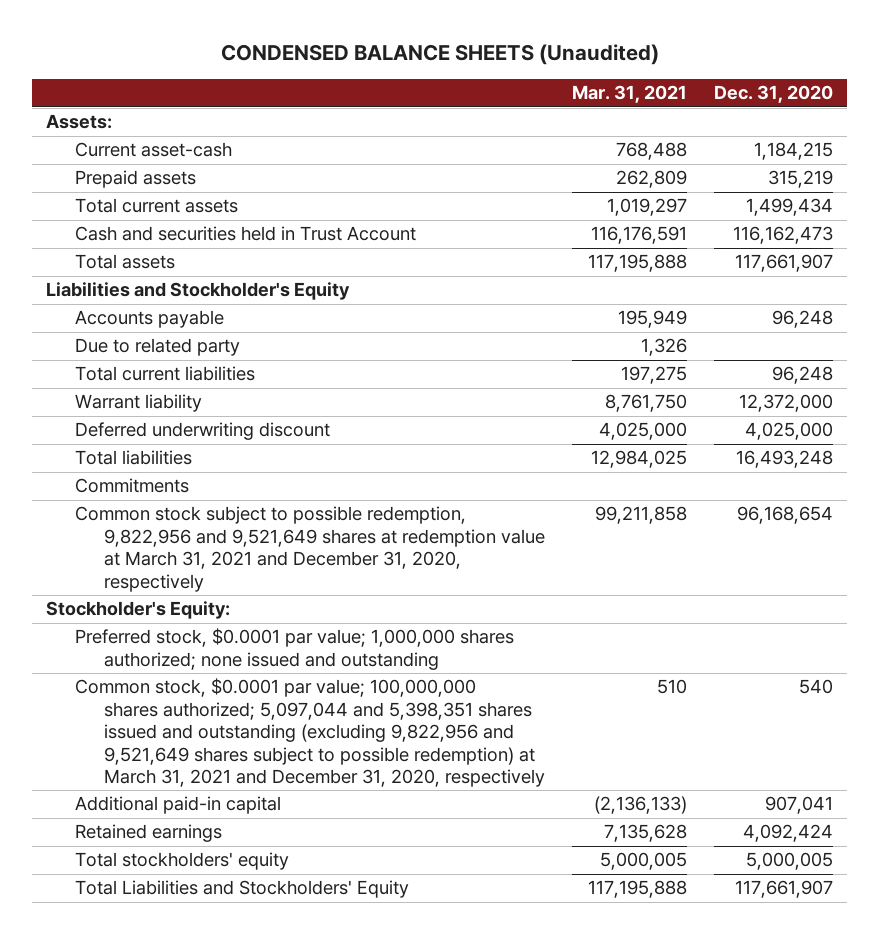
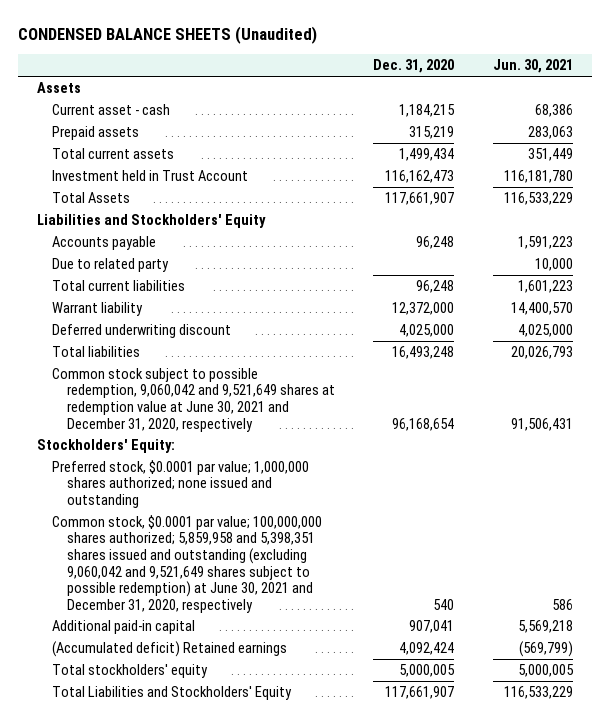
- | Mar. 31, 2021 | Dec. 31, 2020
+ | Dec. 31, 2020 | Jun. 30, 2021
- Assets:
- Current asset-cash | 768,488 | 1,184,215
+ Assets
+ Current asset - cash | 1,184,215 | 68,386
- Cash and securities held in Trust Account | 116,176,591 | 116,162,473
- Total assets | 117,195,888 | 117,661,907
- Liabilities and Stockholder's Equity
+ Investment held in Trust Account | 116,162,473 | 116,181,780
+ Total Assets | 117,661,907 | 116,533,229
+ Liabilities and Stockholders' Equity
- Commitments
- Common stock subject to possible redemption, 9,822,956 and 9,521,649 shares at redemption value at March 31, 2021 and December 31, 2020, respectively | 99,211,858 | 96,168,654
- Stockholder's Equity:
+ Common stock subject to possible redemption, 9,060,042 and 9,521,649 shares at redemption value at June 30, 2021 and December 31, 2020, respectively | 96,168,654 | 91,506,431
+ Stockholders' Equity:
- Common stock, $0.0001 par value; 100,000,000 shares authorized; 5,097,044 and 5,398,351 shares issued and outstanding (excluding 9,822,956 and 9,521,649 shares subject to possible redemption) at March 31, 2021 and December 31, 2020, respectively | 510 | 540
+ Common stock, $0.0001 par value; 100,000,000 shares authorized; 5,859,958 and 5,398,351 shares issued and outstanding (excluding 9,060,042 and 9,521,649 shares subject to possible redemption) at June 30, 2021 and December 31, 2020, respectively | 540 | 586
- Retained earnings | 7,135,628 | 4,092,424
+ (Accumulated deficit) Retained earnings | 4,092,424 | (569,799)

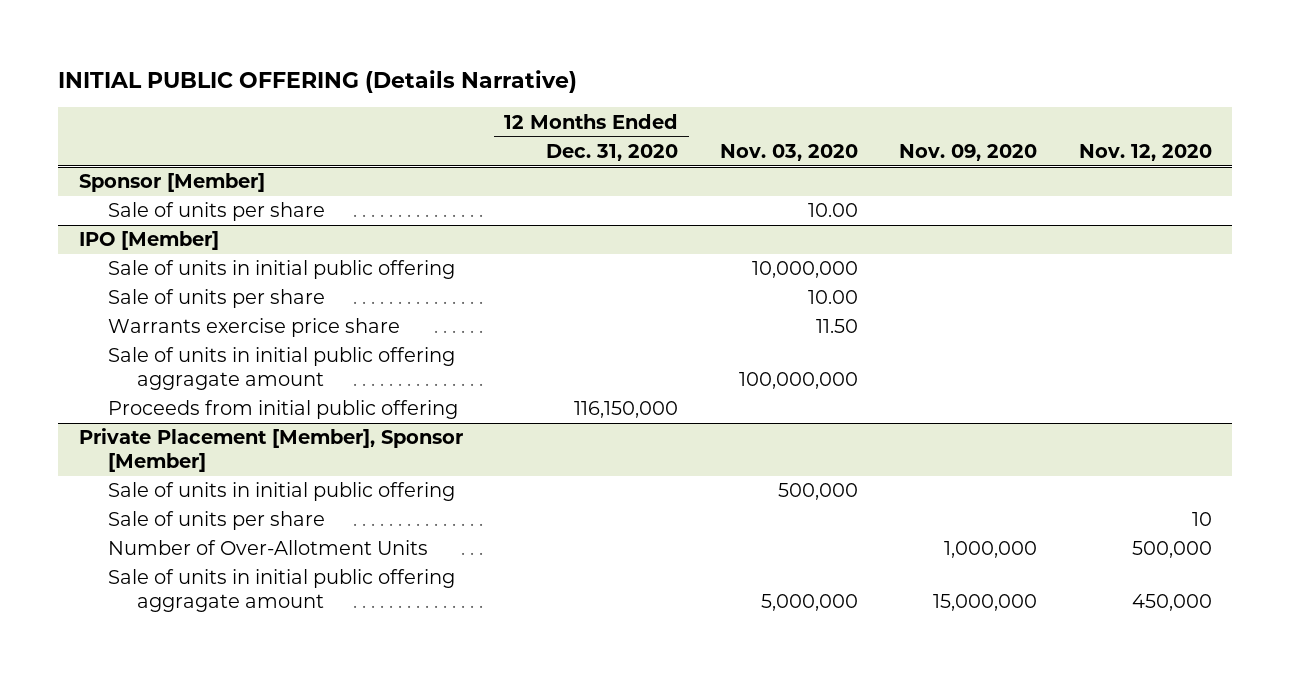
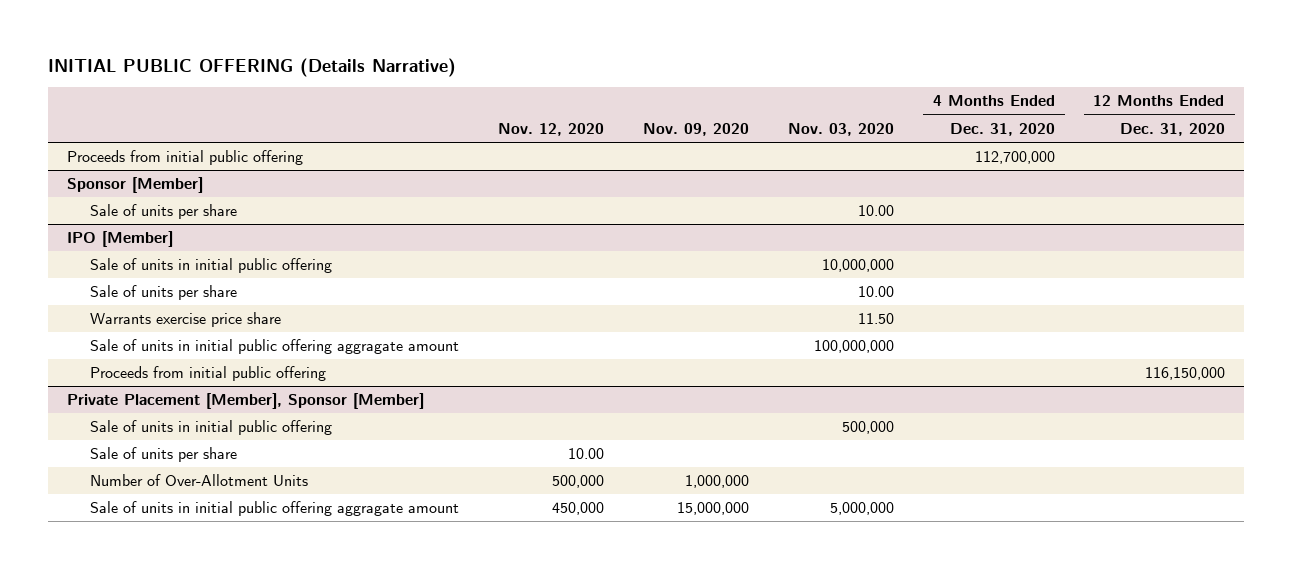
- | 12 Months Ended Dec. 31, 2020 | Nov. 03, 2020 | Nov. 09, 2020 | Nov. 12, 2020
+ | Nov. 12, 2020 | Nov. 09, 2020 | Nov. 03, 2020 | 4 Months Ended Dec. 31, 2020 | 12 Months Ended Dec. 31, 2020
+ Proceeds from initial public offering | | | | 112,700,000 |
@ Private Placement [Member], Sponsor [Member]
- Sale of units per share | | | | 10
+ Sale of units per share | 10.00 | | | |

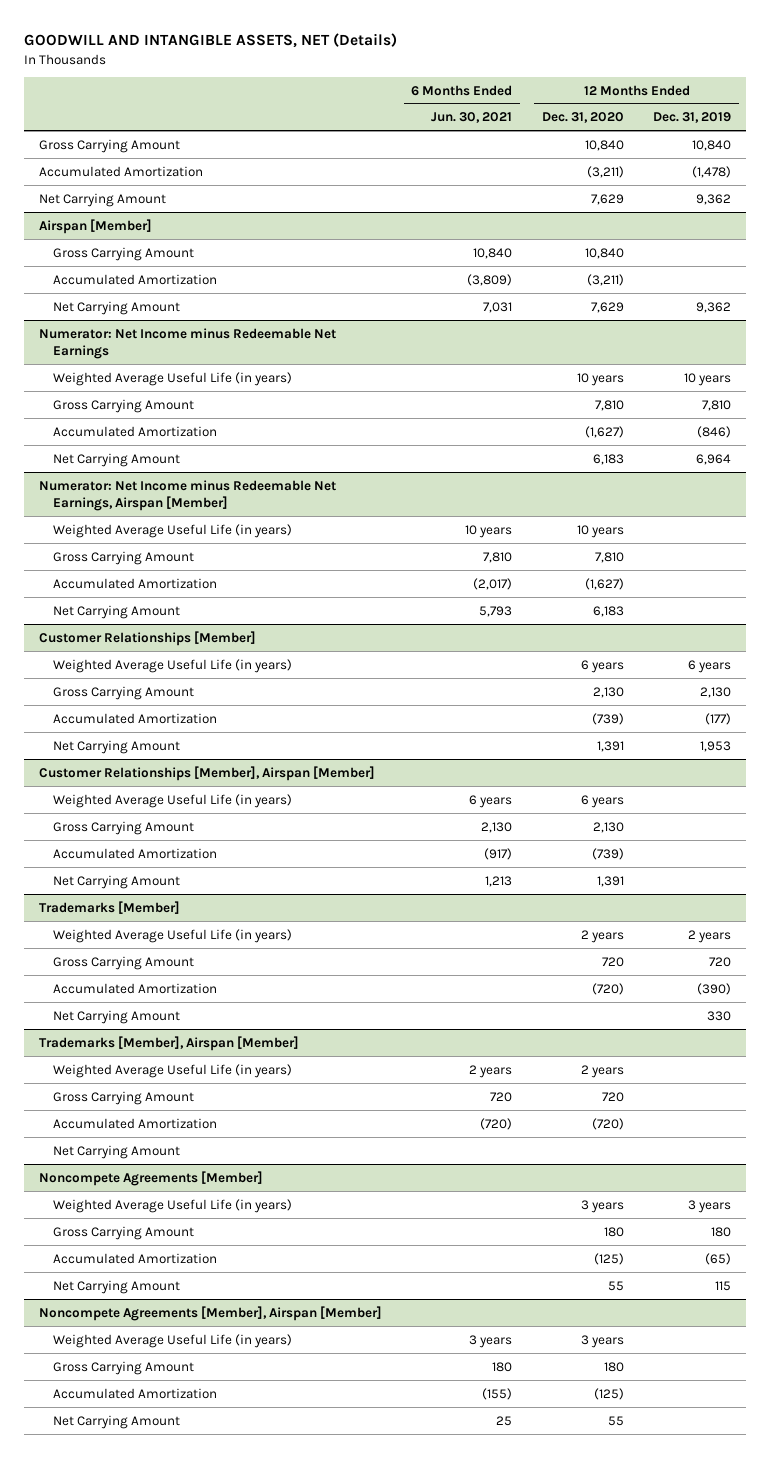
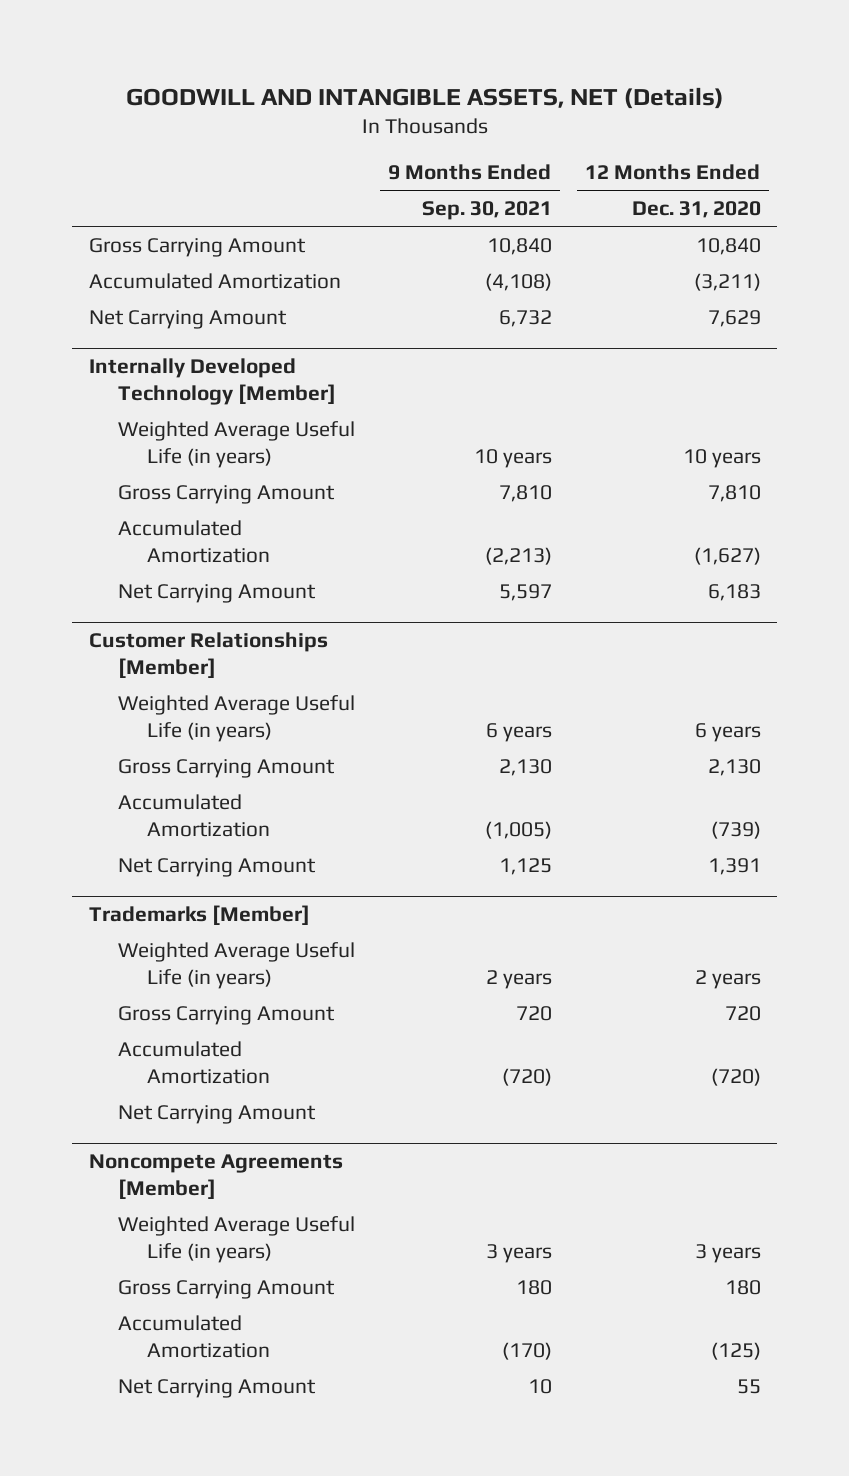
- | 6 Months Ended Jun. 30, 2021 | 12 Months Ended Dec. 31, 2020 | 12 Months Ended Dec. 31, 2019
+ | 9 Months Ended Sep. 30, 2021 | 12 Months Ended Dec. 31, 2020
- Airspan [Member]
- Gross Carrying Amount | 10,840 | 10,840 |
- Accumulated Amortization | (3,809) | (3,211) |
- Net Carrying Amount | 7,031 | 7,629 | 9,362
- Numerator: Net Income minus Redeemable Net Earnings
- Weighted Average Useful Life (in years) | | 10 years | 10 years
- Gross Carrying Amount | | 7,810 | 7,810
- Accumulated Amortization | | (1,627) | (846)
- Net Carrying Amount | | 6,183 | 6,964
- Numerator: Net Income minus Redeemable Net Earnings, Airspan [Member]
+ Internally Developed Technology [Member]
- Customer Relationships [Member], Airspan [Member]
- Weighted Average Useful Life (in years) | 6 years | 6 years |
- Gross Carrying Amount | 2,130 | 2,130 |
- Accumulated Amortization | (917) | (739) |
- Net Carrying Amount | 1,213 | 1,391 |
- Trademarks [Member], Airspan [Member]
- Weighted Average Useful Life (in years) | 2 years | 2 years |
- Gross Carrying Amount | 720 | 720 |
- Accumulated Amortization | (720) | (720) |
- Net Carrying Amount
- Noncompete Agreements [Member], Airspan [Member]
- Weighted Average Useful Life (in years) | 3 years | 3 years |
- Gross Carrying Amount | 180 | 180 |
- Accumulated Amortization | (155) | (125) |
- Net Carrying Amount | 25 | 55 |

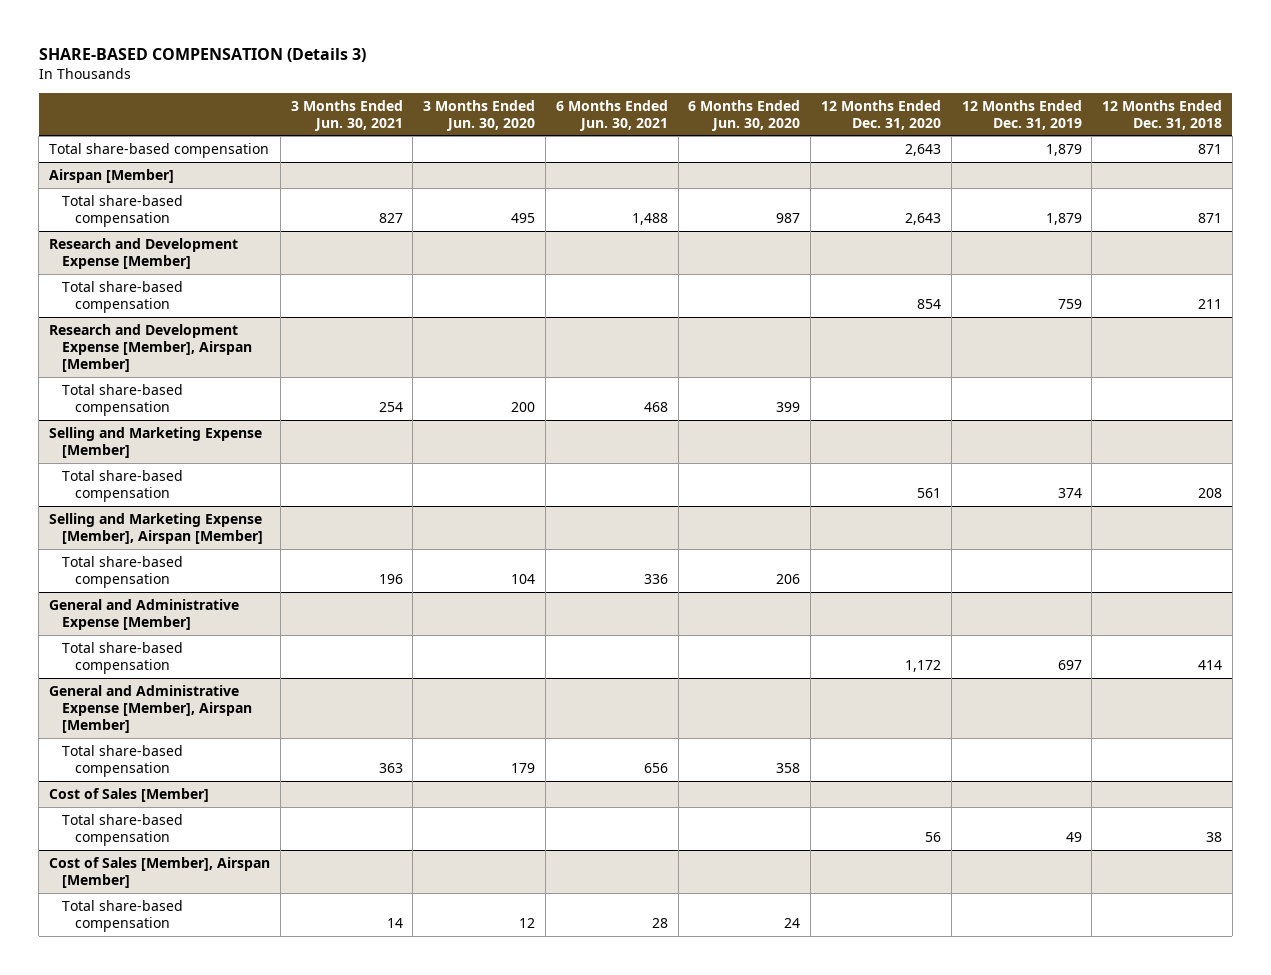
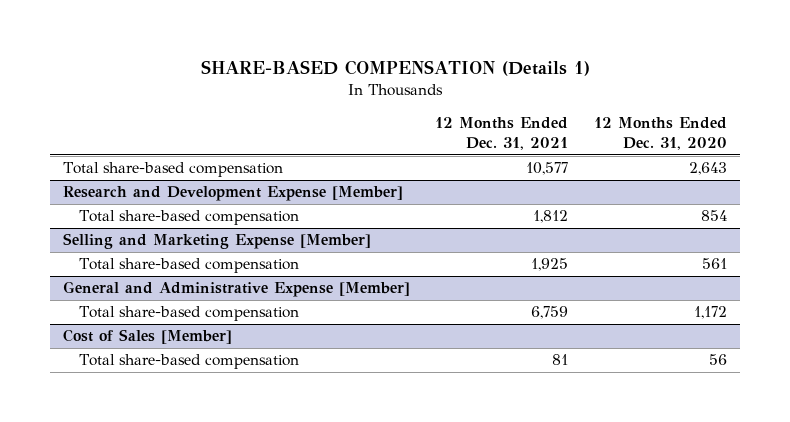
- SHARE-BASED COMPENSATION (Details 3)
+ SHARE-BASED COMPENSATION (Details 1)
- | 3 Months Ended Jun. 30, 2021 | 3 Months Ended Jun. 30, 2020 | 6 Months Ended Jun. 30, 2021 | 6 Months Ended Jun. 30, 2020 | 12 Months Ended Dec. 31, 2020 | 12 Months Ended Dec. 31, 2019 | 12 Months Ended Dec. 31, 2018
+ | 12 Months Ended Dec. 31, 2021 | 12 Months Ended Dec. 31, 2020
- Airspan [Member]
- Total share-based compensation | 827 | 495 | 1,488 | 987 | 2,643 | 1,879 | 871
- Research and Development Expense [Member], Airspan [Member]
- Total share-based compensation | 254 | 200 | 468 | 399 | | |
- Selling and Marketing Expense [Member], Airspan [Member]
- Total share-based compensation | 196 | 104 | 336 | 206 | | |
- General and Administrative Expense [Member], Airspan [Member]
- Total share-based compensation | 363 | 179 | 656 | 358 | | |
- Cost of Sales [Member], Airspan [Member]
- Total share-based compensation | 14 | 12 | 28 | 24 | | |

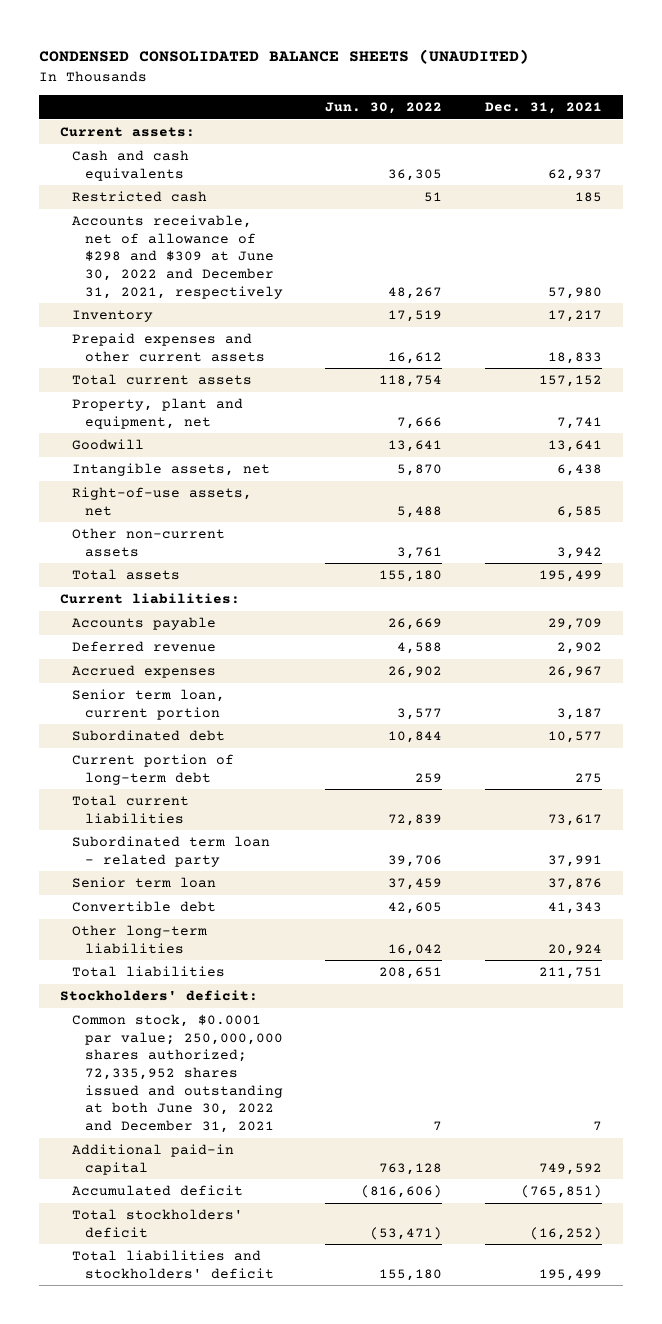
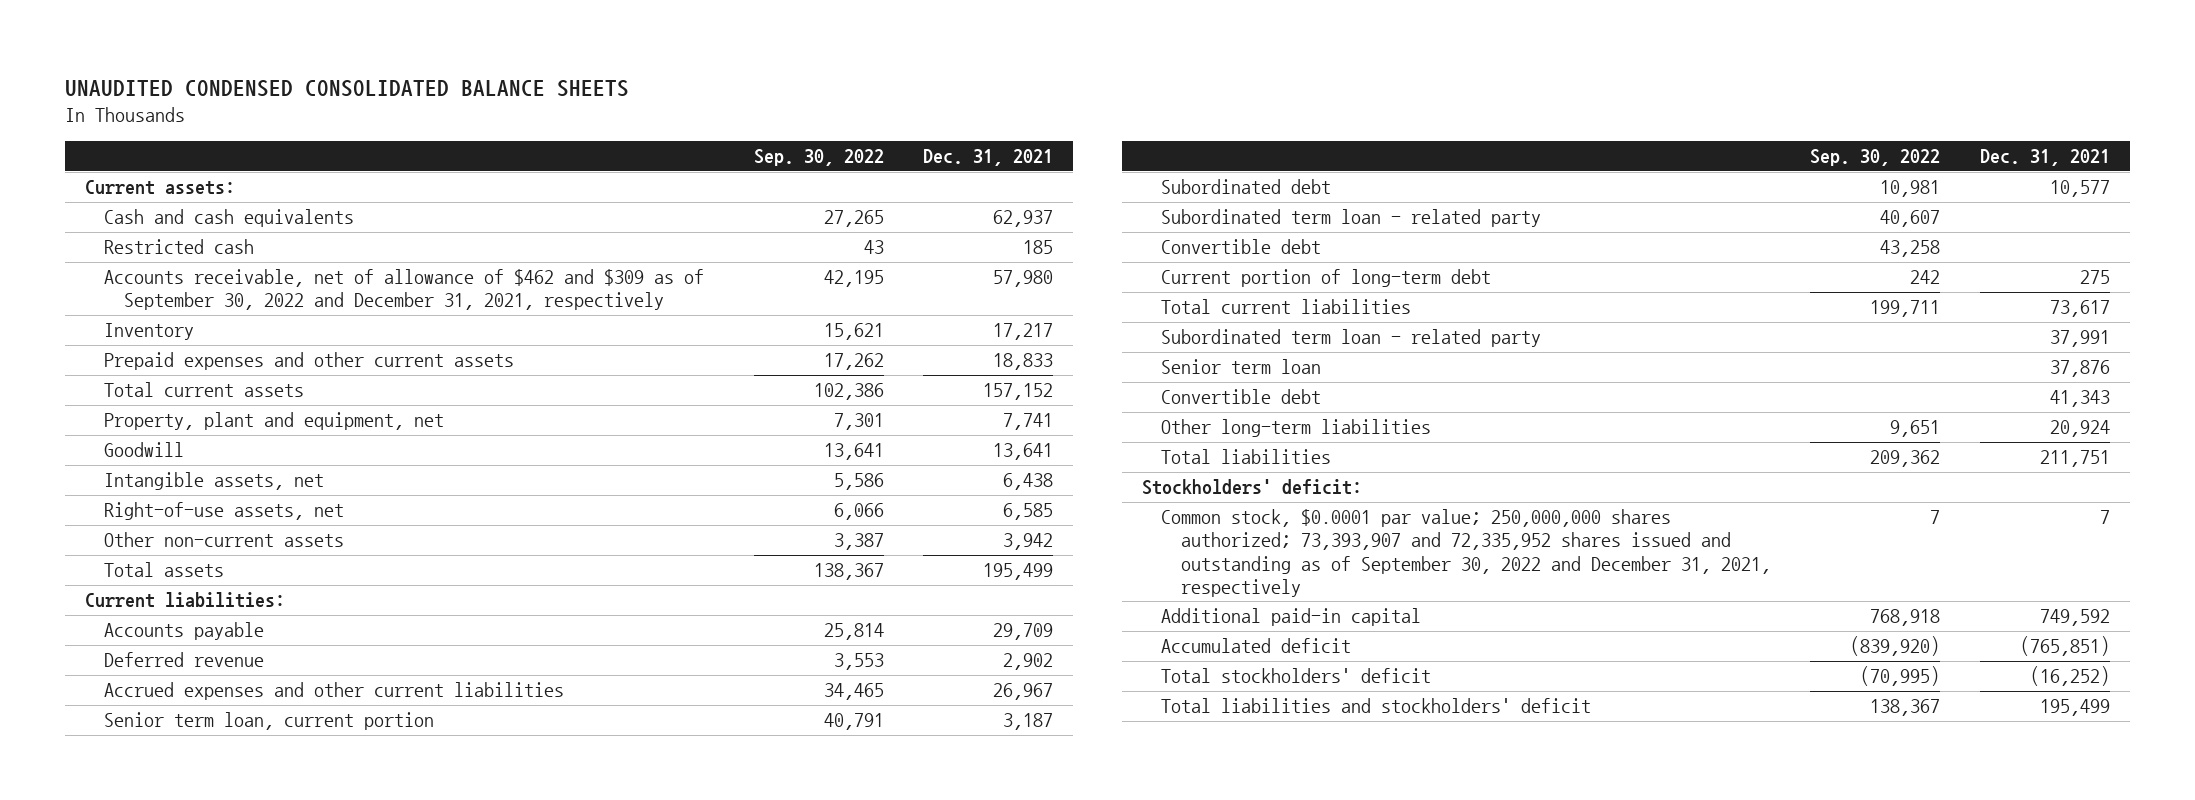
- CONDENSED CONSOLIDATED BALANCE SHEETS (UNAUDITED)
+ UNAUDITED CONDENSED CONSOLIDATED BALANCE SHEETS
- | Jun. 30, 2022 | Dec. 31, 2021
+ | Sep. 30, 2022 | Dec. 31, 2021
- Accounts receivable, net of allowance of $298 and $309 at June 30, 2022 and December 31, 2021, respectively | 48,267 | 57,980
+ Accounts receivable, net of allowance of $462 and $309 as of September 30, 2022 and December 31, 2021, respectively | 42,195 | 57,980
- Accrued expenses | 26,902 | 26,967
+ Accrued expenses and other current liabilities | 34,465 | 26,967
+ Subordinated term loan - related party | 40,607 |
+ Convertible debt | 43,258 |
- Common stock, $0.0001 par value; 250,000,000 shares authorized; 72,335,952 shares issued and outstanding at both June 30, 2022 and December 31, 2021 | 7 | 7
+ Common stock, $0.0001 par value; 250,000,000 shares authorized; 73,393,907 and 72,335,952 shares issued and outstanding as of September 30, 2022 and December 31, 2021, respectively | 7 | 7

